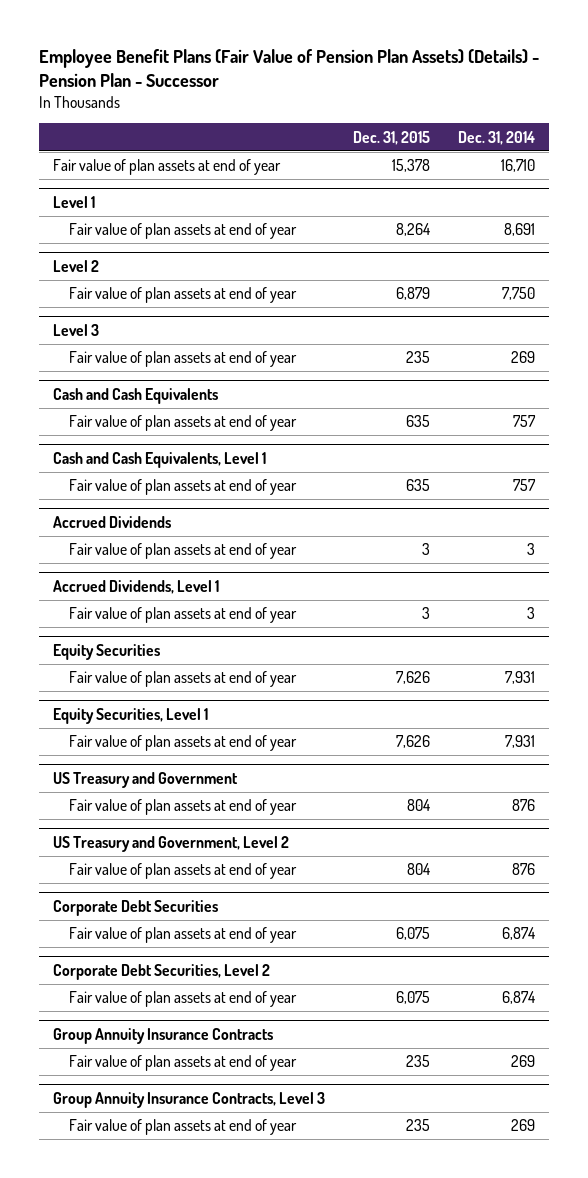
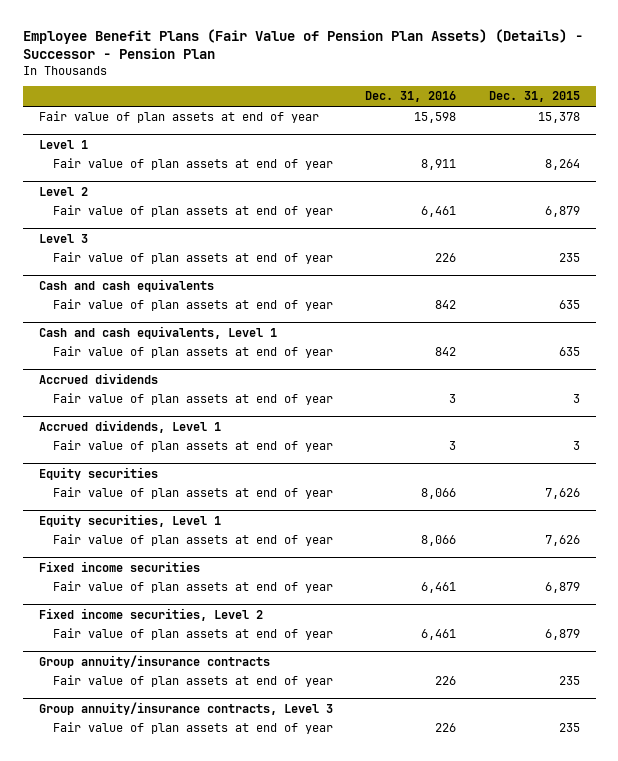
- Employee Benefit Plans (Fair Value of Pension Plan Assets) (Details) - Pension Plan - Successor
+ Employee Benefit Plans (Fair Value of Pension Plan Assets) (Details) - Successor - Pension Plan
- | Dec. 31, 2015 | Dec. 31, 2014
+ | Dec. 31, 2016 | Dec. 31, 2015
- Cash and Cash Equivalents
+ Cash and cash equivalents
- Cash and Cash Equivalents, Level 1
+ Cash and cash equivalents, Level 1
- Accrued Dividends
+ Accrued dividends
- Accrued Dividends, Level 1
+ Accrued dividends, Level 1
- Equity Securities
+ Equity securities
- Equity Securities, Level 1
+ Equity securities, Level 1
- US Treasury and Government
- Fair value of plan assets at end of year | 804 | 876
- US Treasury and Government, Level 2
- Fair value of plan assets at end of year | 804 | 876
- Corporate Debt Securities
- Fair value of plan assets at end of year | 6,075 | 6,874
- Corporate Debt Securities, Level 2
- Fair value of plan assets at end of year | 6,075 | 6,874
- Group Annuity Insurance Contracts
+ Fixed income securities
+ Fair value of plan assets at end of year | 6,461 | 6,879
+ Fixed income securities, Level 2
+ Fair value of plan assets at end of year | 6,461 | 6,879
+ Group annuity/insurance contracts
- Group Annuity Insurance Contracts, Level 3
+ Group annuity/insurance contracts, Level 3

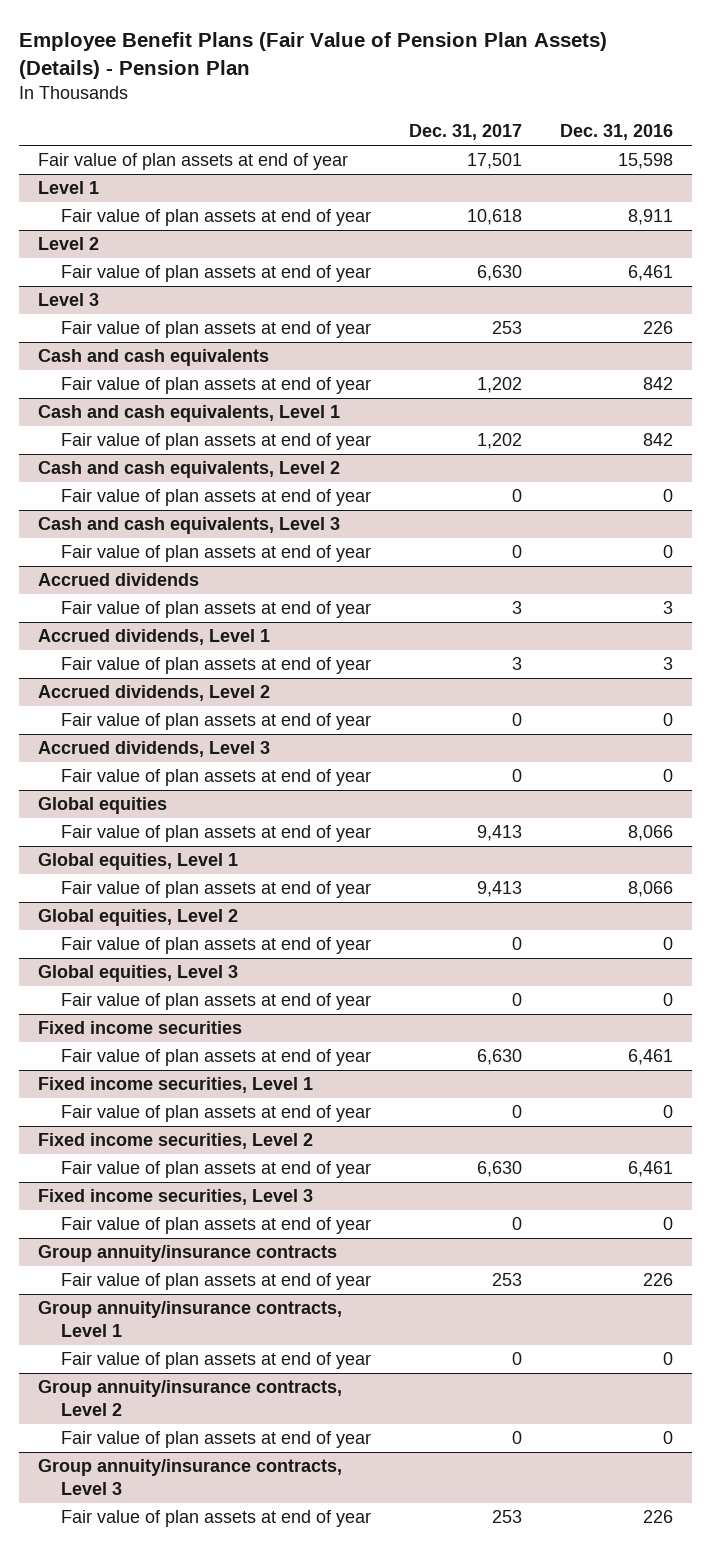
- Employee Benefit Plans (Fair Value of Pension Plan Assets) (Details) - Successor - Pension Plan
+ Employee Benefit Plans (Fair Value of Pension Plan Assets) (Details) - Pension Plan
- | Dec. 31, 2016 | Dec. 31, 2015
+ | Dec. 31, 2017 | Dec. 31, 2016
+ Cash and cash equivalents, Level 2
+ Fair value of plan assets at end of year | 0 | 0
+ Cash and cash equivalents, Level 3
+ Fair value of plan assets at end of year | 0 | 0
- Equity securities
+ Accrued dividends, Level 2
+ Fair value of plan assets at end of year | 0 | 0
+ Accrued dividends, Level 3
+ Fair value of plan assets at end of year | 0 | 0
+ Global equities
- Equity securities, Level 1
+ Global equities, Level 1
+ Global equities, Level 2
+ Fair value of plan assets at end of year | 0 | 0
+ Global equities, Level 3
+ Fair value of plan assets at end of year | 0 | 0
+ Fixed income securities, Level 1
+ Fair value of plan assets at end of year | 0 | 0
+ Fixed income securities, Level 3
+ Fair value of plan assets at end of year | 0 | 0
+ Group annuity/insurance contracts, Level 1
+ Fair value of plan assets at end of year | 0 | 0
+ Group annuity/insurance contracts, Level 2
+ Fair value of plan assets at end of year | 0 | 0

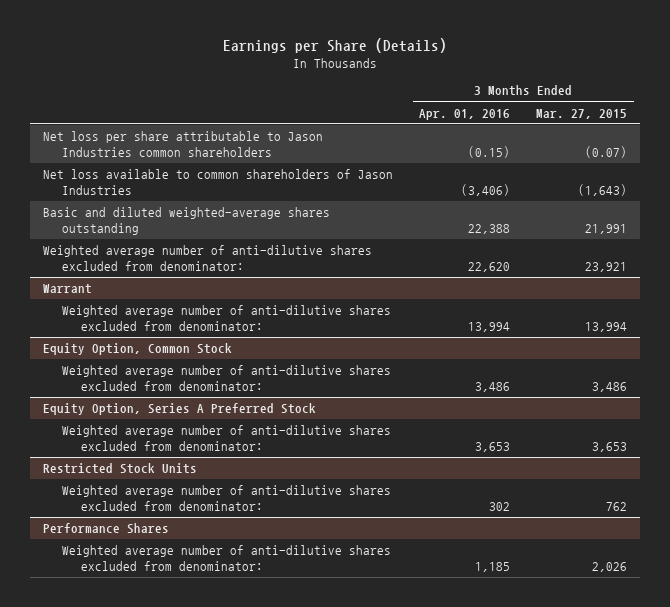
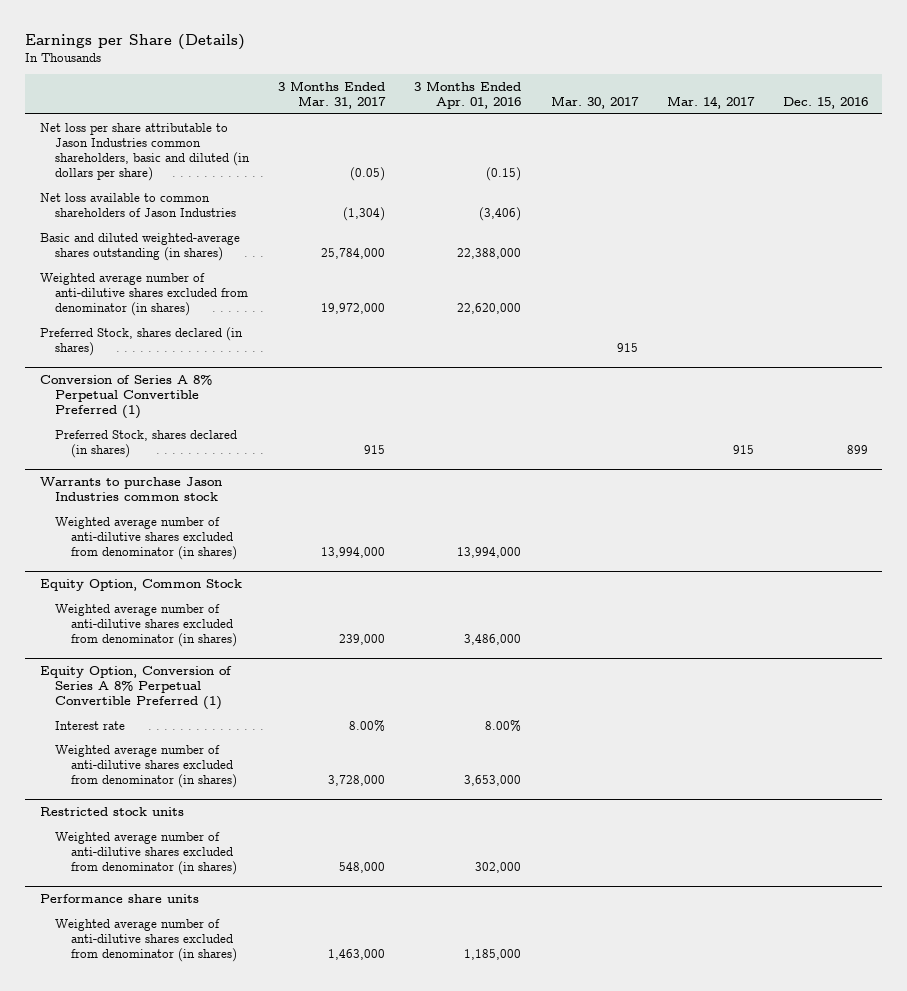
- | 3 Months Ended Apr. 01, 2016 | 3 Months Ended Mar. 27, 2015
+ | 3 Months Ended Mar. 31, 2017 | 3 Months Ended Apr. 01, 2016 | Mar. 30, 2017 | Mar. 14, 2017 | Dec. 15, 2016
- Net loss per share attributable to Jason Industries common shareholders | (0.15) | (0.07)
+ Net loss per share attributable to Jason Industries common shareholders, basic and diluted (in dollars per share) | (0.05) | (0.15) | | |
- Basic and diluted weighted-average shares outstanding | 22,388 | 21,991
- Weighted average number of anti-dilutive shares excluded from denominator: | 22,620 | 23,921
- Warrant
- Weighted average number of anti-dilutive shares excluded from denominator: | 13,994 | 13,994
+ Basic and diluted weighted-average shares outstanding (in shares) | 25,784,000 | 22,388,000 | | |
+ Weighted average number of anti-dilutive shares excluded from denominator (in shares) | 19,972,000 | 22,620,000 | | |
+ Preferred Stock, shares declared (in shares) | | | 915 | |
+ Conversion of Series A 8% Perpetual Convertible Preferred (1)
+ Preferred Stock, shares declared (in shares) | 915 | | | 915 | 899
+ Warrants to purchase Jason Industries common stock
+ Weighted average number of anti-dilutive shares excluded from denominator (in shares) | 13,994,000 | 13,994,000 | | |
@ Equity Option, Common Stock
- Weighted average number of anti-dilutive shares excluded from denominator: | 3,486 | 3,486
- Equity Option, Series A Preferred Stock
- Weighted average number of anti-dilutive shares excluded from denominator: | 3,653 | 3,653
- Restricted Stock Units
- Weighted average number of anti-dilutive shares excluded from denominator: | 302 | 762
- Performance Shares
- Weighted average number of anti-dilutive shares excluded from denominator: | 1,185 | 2,026
@ Equity Option, Common Stock
+ Weighted average number of anti-dilutive shares excluded from denominator (in shares) | 239,000 | 3,486,000 | | |
+ Equity Option, Conversion of Series A 8% Perpetual Convertible Preferred (1)
+ Interest rate | 8.00% | 8.00% | | |
+ Weighted average number of anti-dilutive shares excluded from denominator (in shares) | 3,728,000 | 3,653,000 | | |
+ Restricted stock units
+ Weighted average number of anti-dilutive shares excluded from denominator (in shares) | 548,000 | 302,000 | | |
+ Performance share units
+ Weighted average number of anti-dilutive shares excluded from denominator (in shares) | 1,463,000 | 1,185,000 | | |

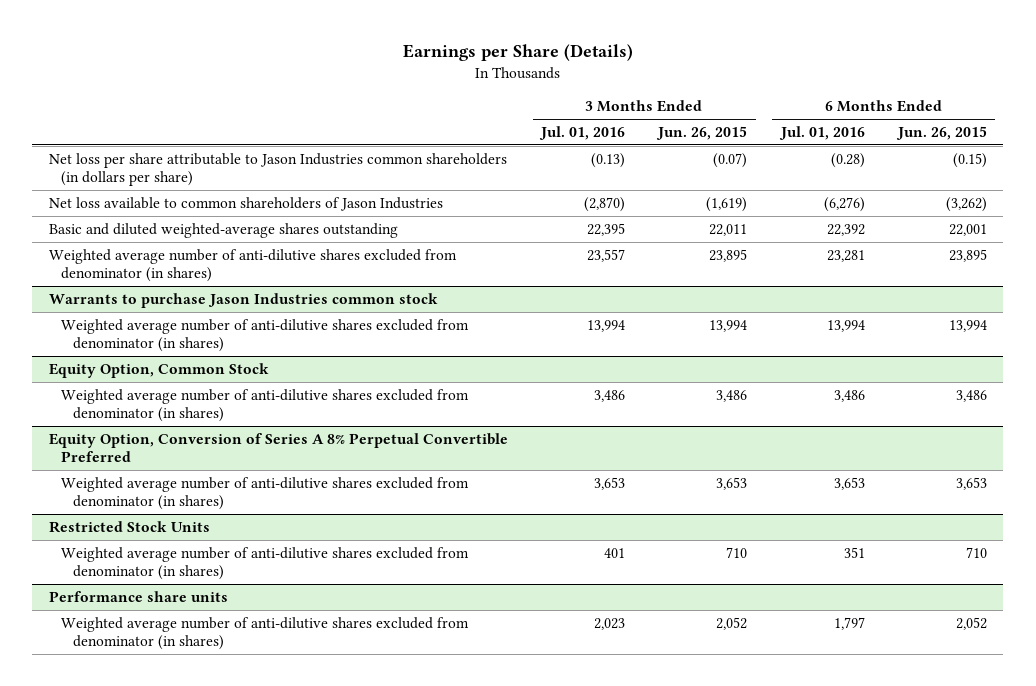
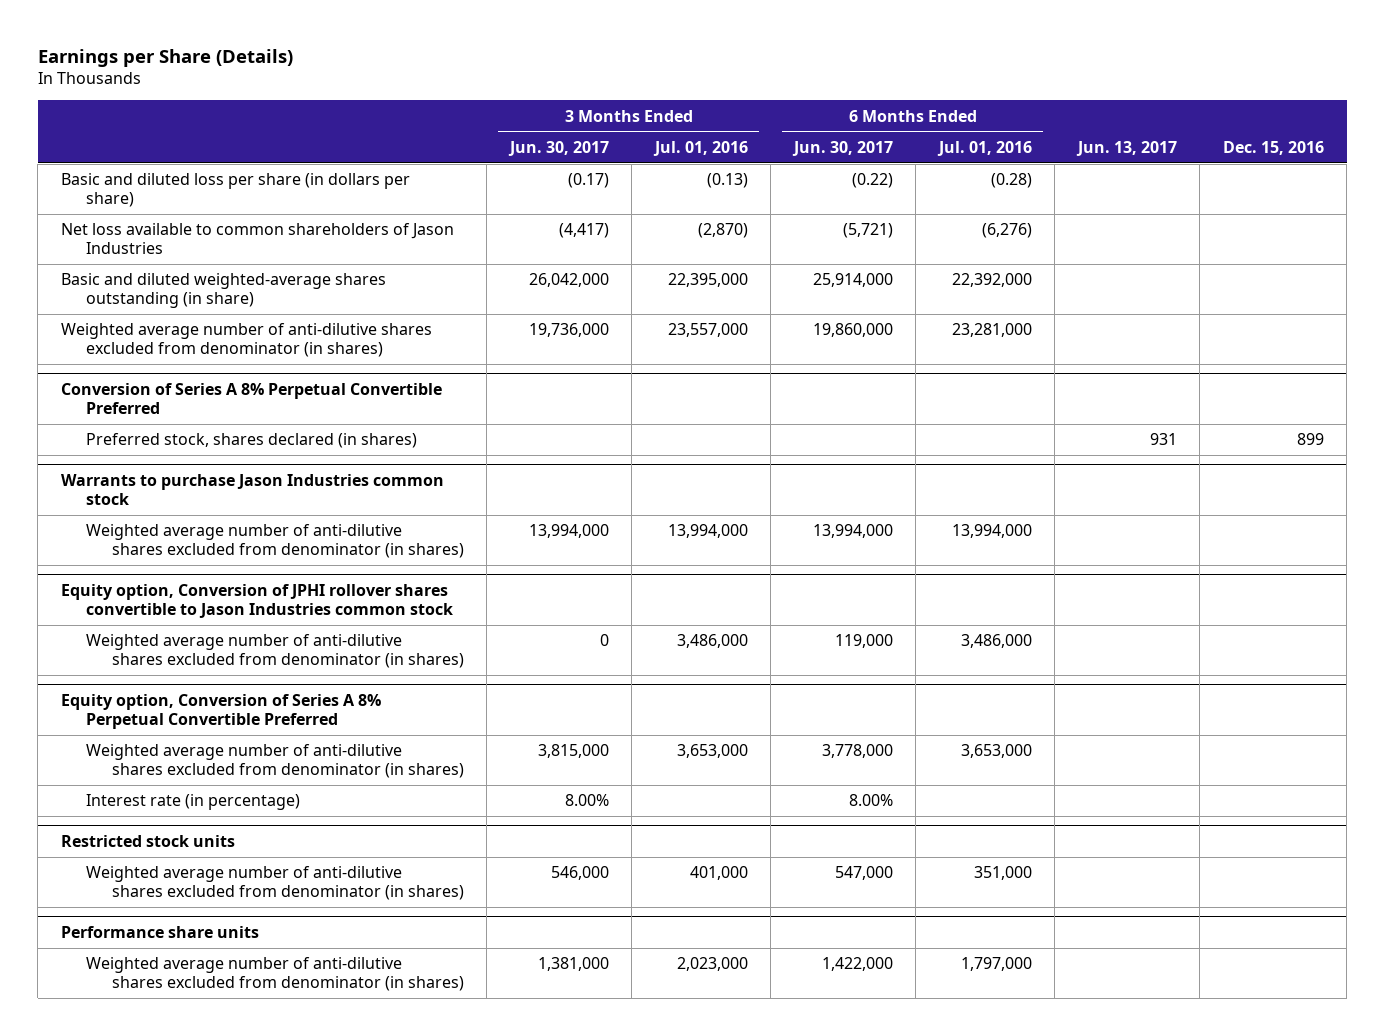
- | 3 Months Ended Jul. 01, 2016 | 3 Months Ended Jun. 26, 2015 | 6 Months Ended Jul. 01, 2016 | 6 Months Ended Jun. 26, 2015
+ | 3 Months Ended Jun. 30, 2017 | 3 Months Ended Jul. 01, 2016 | 6 Months Ended Jun. 30, 2017 | 6 Months Ended Jul. 01, 2016 | Jun. 13, 2017 | Dec. 15, 2016
- Net loss per share attributable to Jason Industries common shareholders (in dollars per share) | (0.13) | (0.07) | (0.28) | (0.15)
+ Basic and diluted loss per share (in dollars per share) | (0.17) | (0.13) | (0.22) | (0.28) | |
- Basic and diluted weighted-average shares outstanding | 22,395 | 22,011 | 22,392 | 22,001
- Weighted average number of anti-dilutive shares excluded from denominator (in shares) | 23,557 | 23,895 | 23,281 | 23,895
+ Basic and diluted weighted-average shares outstanding (in share) | 26,042,000 | 22,395,000 | 25,914,000 | 22,392,000 | |
+ Weighted average number of anti-dilutive shares excluded from denominator (in shares) | 19,736,000 | 23,557,000 | 19,860,000 | 23,281,000 | |
+ Conversion of Series A 8% Perpetual Convertible Preferred
+ Preferred stock, shares declared (in shares) | | | | | 931 | 899
@ Warrants to purchase Jason Industries common stock
- Weighted average number of anti-dilutive shares excluded from denominator (in shares) | 13,994 | 13,994 | 13,994 | 13,994
- Equity Option, Common Stock
- Weighted average number of anti-dilutive shares excluded from denominator (in shares) | 3,486 | 3,486 | 3,486 | 3,486
- Equity Option, Conversion of Series A 8% Perpetual Convertible Preferred
- Weighted average number of anti-dilutive shares excluded from denominator (in shares) | 3,653 | 3,653 | 3,653 | 3,653
- Restricted Stock Units
- Weighted average number of anti-dilutive shares excluded from denominator (in shares) | 401 | 710 | 351 | 710
@ Warrants to purchase Jason Industries common stock
+ Weighted average number of anti-dilutive shares excluded from denominator (in shares) | 13,994,000 | 13,994,000 | 13,994,000 | 13,994,000 | |
+ Equity option, Conversion of JPHI rollover shares convertible to Jason Industries common stock
+ Weighted average number of anti-dilutive shares excluded from denominator (in shares) | 0 | 3,486,000 | 119,000 | 3,486,000 | |
+ Equity option, Conversion of Series A 8% Perpetual Convertible Preferred
+ Weighted average number of anti-dilutive shares excluded from denominator (in shares) | 3,815,000 | 3,653,000 | 3,778,000 | 3,653,000 | |
+ Interest rate (in percentage) | 8.00% | | 8.00% | | |
+ Restricted stock units
+ Weighted average number of anti-dilutive shares excluded from denominator (in shares) | 546,000 | 401,000 | 547,000 | 351,000 | |
@ Performance share units
- Weighted average number of anti-dilutive shares excluded from denominator (in shares) | 2,023 | 2,052 | 1,797 | 2,052
+ Weighted average number of anti-dilutive shares excluded from denominator (in shares) | 1,381,000 | 2,023,000 | 1,422,000 | 1,797,000 | |

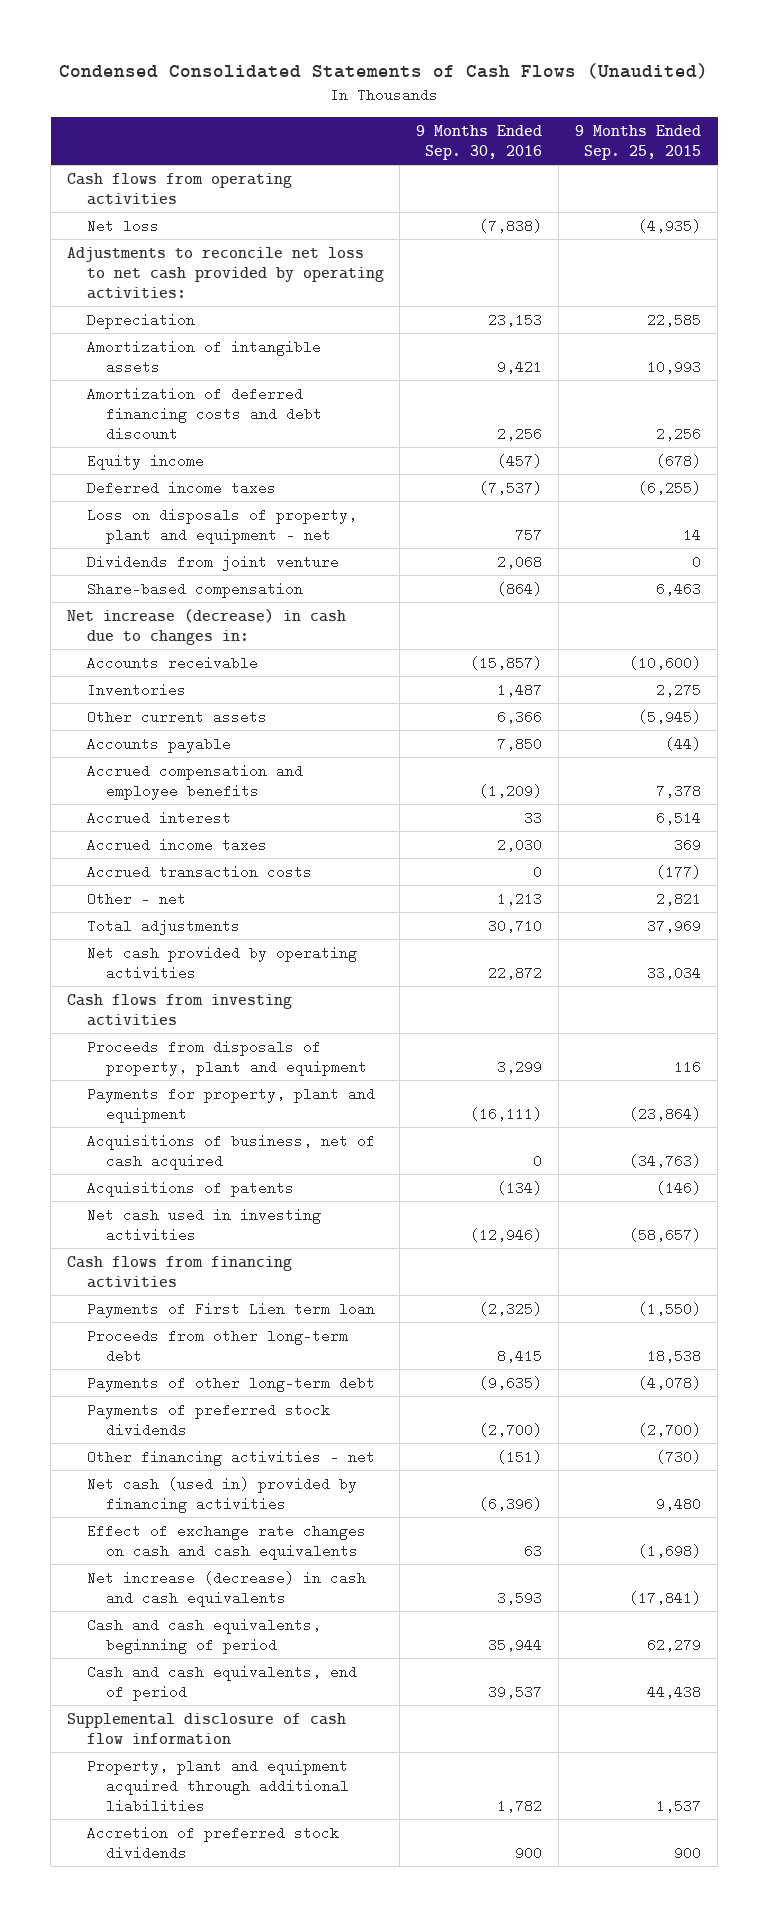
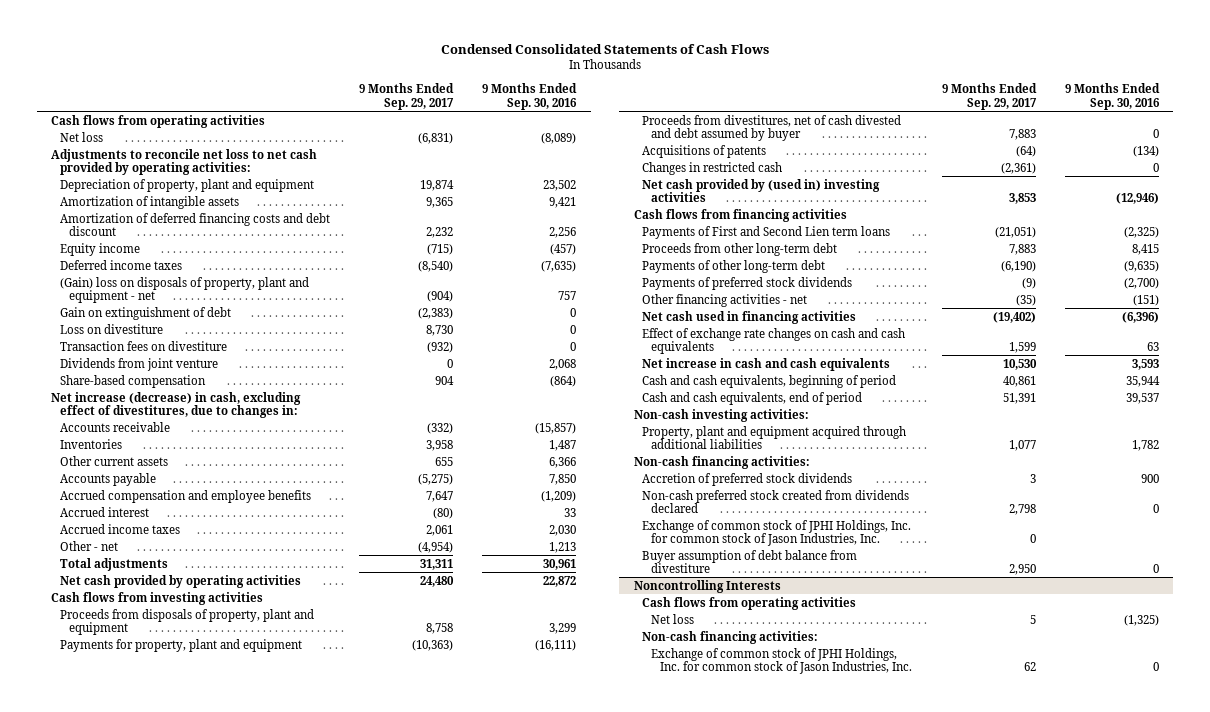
- Condensed Consolidated Statements of Cash Flows (Unaudited)
+ Condensed Consolidated Statements of Cash Flows
- | 9 Months Ended Sep. 30, 2016 | 9 Months Ended Sep. 25, 2015
+ | 9 Months Ended Sep. 29, 2017 | 9 Months Ended Sep. 30, 2016
- Net loss | (7,838) | (4,935)
+ Net loss | (6,831) | (8,089)
- Depreciation | 23,153 | 22,585
+ Depreciation of property, plant and equipment | 19,874 | 23,502
- Deferred income taxes | (7,537) | (6,255)
- Loss on disposals of property, plant and equipment - net | 757 | 14
+ Deferred income taxes | (8,540) | (7,635)
+ (Gain) loss on disposals of property, plant and equipment - net | (904) | 757
+ Gain on extinguishment of debt | (2,383) | 0
+ Loss on divestiture | 8,730 | 0
+ Transaction fees on divestiture | (932) | 0
- Net increase (decrease) in cash due to changes in:
+ Net increase (decrease) in cash, excluding effect of divestitures, due to changes in:
- Accrued transaction costs | 0 | (177)
- Total adjustments | 30,710 | 37,969
+ Total adjustments | 31,311 | 30,961
- Acquisitions of business, net of cash acquired | 0 | (34,763)
+ Proceeds from divestitures, net of cash divested and debt assumed by buyer | 7,883 | 0
- Net cash used in investing activities | (12,946) | (58,657)
+ Changes in restricted cash | (2,361) | 0
+ Net cash provided by (used in) investing activities | 3,853 | (12,946)
- Payments of First Lien term loan | (2,325) | (1,550)
+ Payments of First and Second Lien term loans | (21,051) | (2,325)
- Net cash (used in) provided by financing activities | (6,396) | 9,480
+ Net cash used in financing activities | (19,402) | (6,396)
- Net increase (decrease) in cash and cash equivalents | 3,593 | (17,841)
+ Net increase in cash and cash equivalents | 10,530 | 3,593
- Supplemental disclosure of cash flow information
+ Non-cash investing activities:
+ Non-cash financing activities:
+ Non-cash preferred stock created from dividends declared | 2,798 | 0
+ Exchange of common stock of JPHI Holdings, Inc. for common stock of Jason Industries, Inc. | 0 |
+ Buyer assumption of debt balance from divestiture | 2,950 | 0
+ Noncontrolling Interests
+ Cash flows from operating activities
+ Net loss | 5 | (1,325)
+ Non-cash financing activities:
+ Exchange of common stock of JPHI Holdings, Inc. for common stock of Jason Industries, Inc. | 62 | 0

